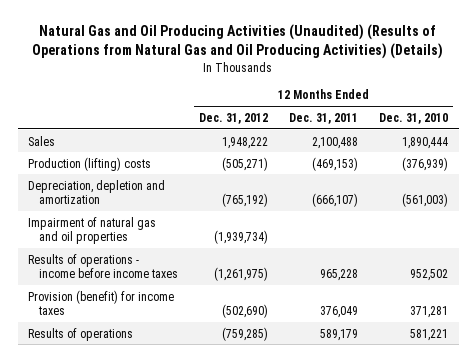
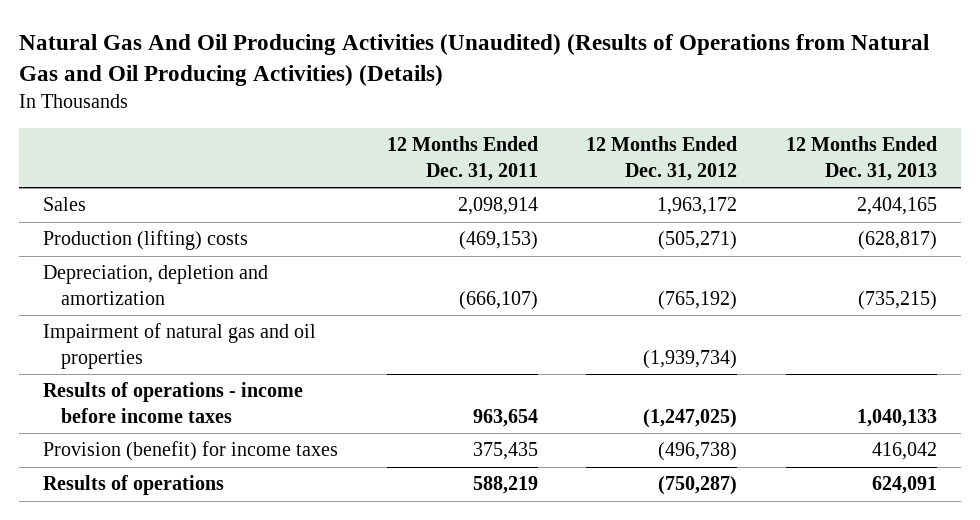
- Natural Gas and Oil Producing Activities (Unaudited) (Results of Operations from Natural Gas and Oil Producing Activities) (Details)
+ Natural Gas And Oil Producing Activities (Unaudited) (Results of Operations from Natural Gas and Oil Producing Activities) (Details)
- | 12 Months Ended Dec. 31, 2012 | 12 Months Ended Dec. 31, 2011 | 12 Months Ended Dec. 31, 2010
+ | 12 Months Ended Dec. 31, 2011 | 12 Months Ended Dec. 31, 2012 | 12 Months Ended Dec. 31, 2013
- Sales | 1,948,222 | 2,100,488 | 1,890,444
+ Sales | 2,098,914 | 1,963,172 | 2,404,165
- Results of operations - income before income taxes | (1,261,975) | 965,228 | 952,502
- Provision (benefit) for income taxes | (502,690) | 376,049 | 371,281
- Results of operations | (759,285) | 589,179 | 581,221
+ Results of operations - income before income taxes | 963,654 | (1,247,025) | 1,040,133
+ Provision (benefit) for income taxes | 375,435 | (496,738) | 416,042
+ Results of operations | 588,219 | (750,287) | 624,091

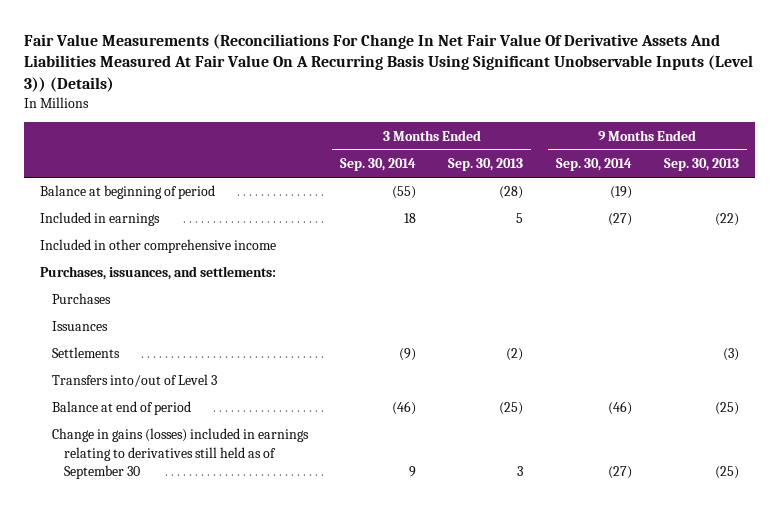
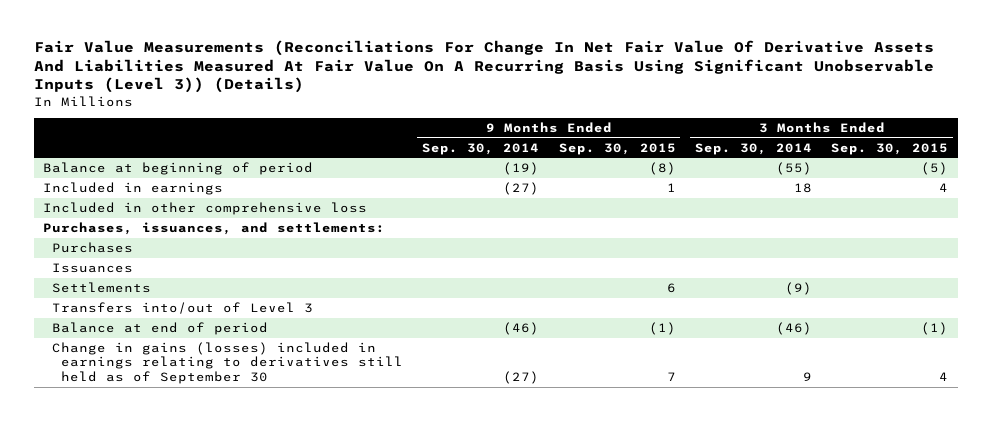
- | 3 Months Ended Sep. 30, 2014 | 3 Months Ended Sep. 30, 2013 | 9 Months Ended Sep. 30, 2014 | 9 Months Ended Sep. 30, 2013
+ | 9 Months Ended Sep. 30, 2014 | 9 Months Ended Sep. 30, 2015 | 3 Months Ended Sep. 30, 2014 | 3 Months Ended Sep. 30, 2015
- Included in other comprehensive income
+ Included in other comprehensive loss

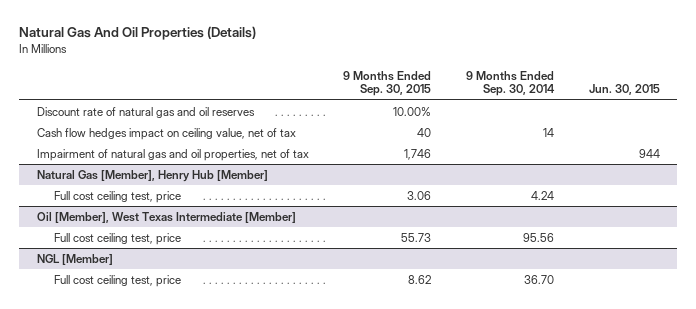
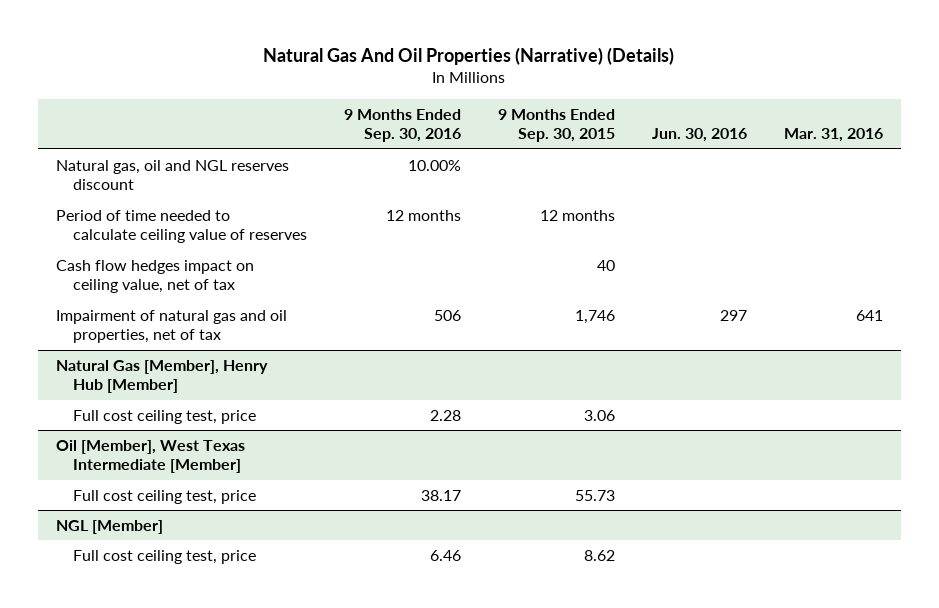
- Natural Gas And Oil Properties (Details)
+ Natural Gas And Oil Properties (Narrative) (Details)
- | 9 Months Ended Sep. 30, 2015 | 9 Months Ended Sep. 30, 2014 | Jun. 30, 2015
+ | 9 Months Ended Sep. 30, 2016 | 9 Months Ended Sep. 30, 2015 | Jun. 30, 2016 | Mar. 31, 2016
- Discount rate of natural gas and oil reserves | 10.00% | |
+ Natural gas, oil and NGL reserves discount | 10.00% | | |
+ Period of time needed to calculate ceiling value of reserves | 12 months | 12 months | |

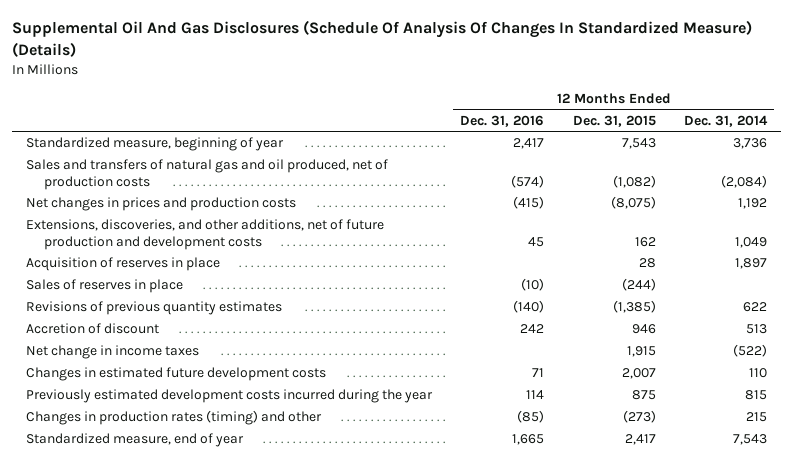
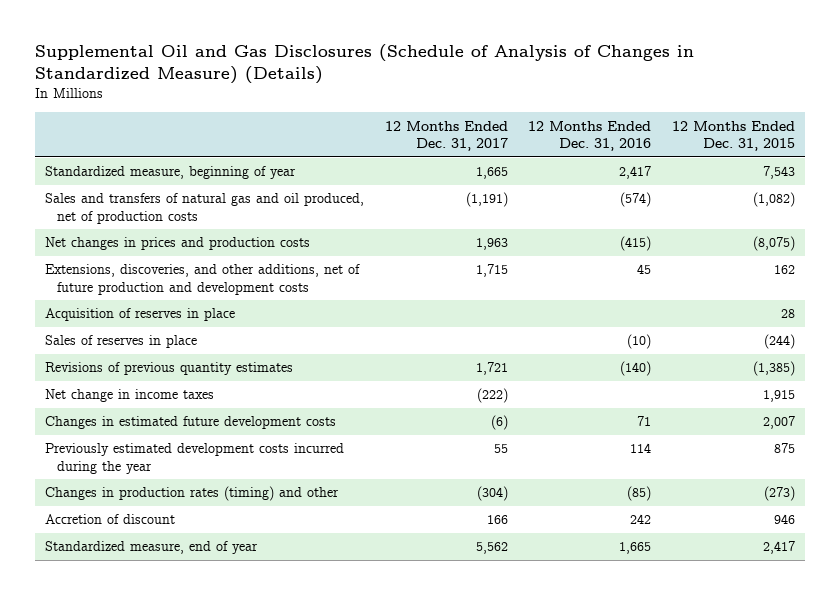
- Supplemental Oil And Gas Disclosures (Schedule Of Analysis Of Changes In Standardized Measure) (Details)
+ Supplemental Oil and Gas Disclosures (Schedule of Analysis of Changes in Standardized Measure) (Details)
- | 12 Months Ended Dec. 31, 2016 | 12 Months Ended Dec. 31, 2015 | 12 Months Ended Dec. 31, 2014
+ | 12 Months Ended Dec. 31, 2017 | 12 Months Ended Dec. 31, 2016 | 12 Months Ended Dec. 31, 2015
moved down: Accretion of discount | 166 | 242 | 946

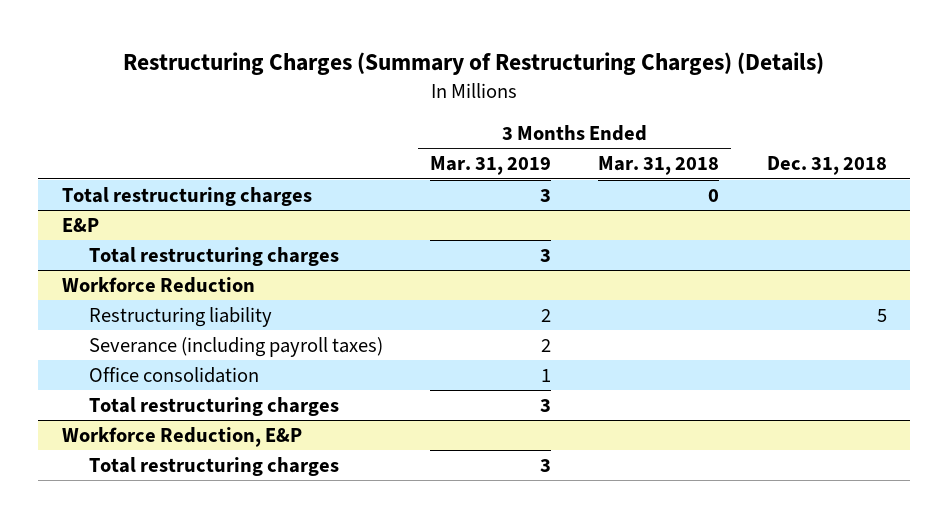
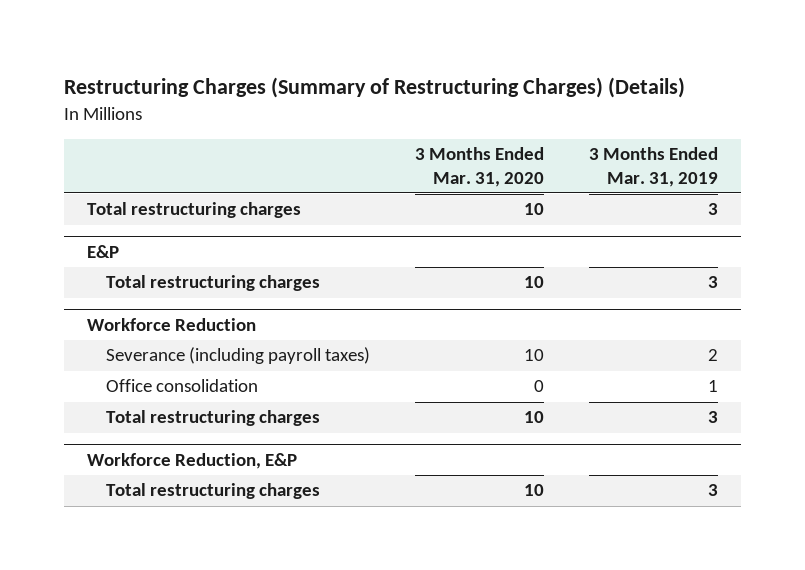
- | 3 Months Ended Mar. 31, 2019 | 3 Months Ended Mar. 31, 2018 | Dec. 31, 2018
+ | 3 Months Ended Mar. 31, 2020 | 3 Months Ended Mar. 31, 2019
@ Workforce Reduction
- Restructuring liability | 2 | | 5

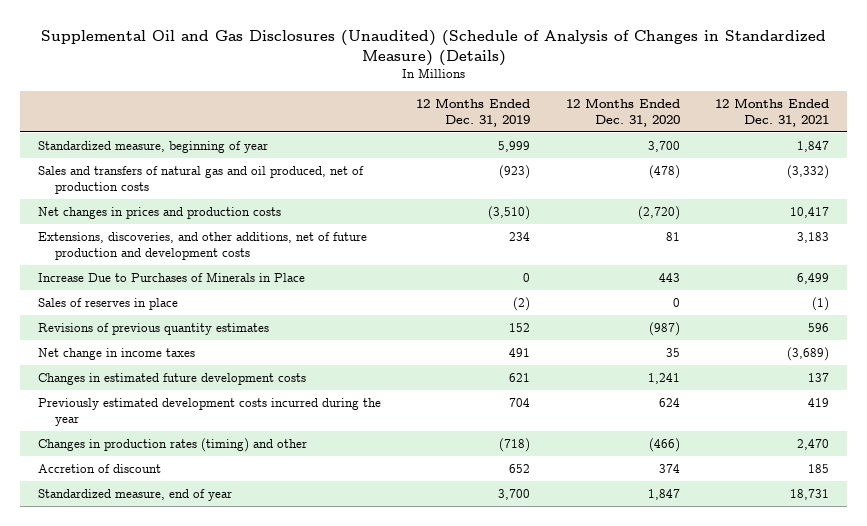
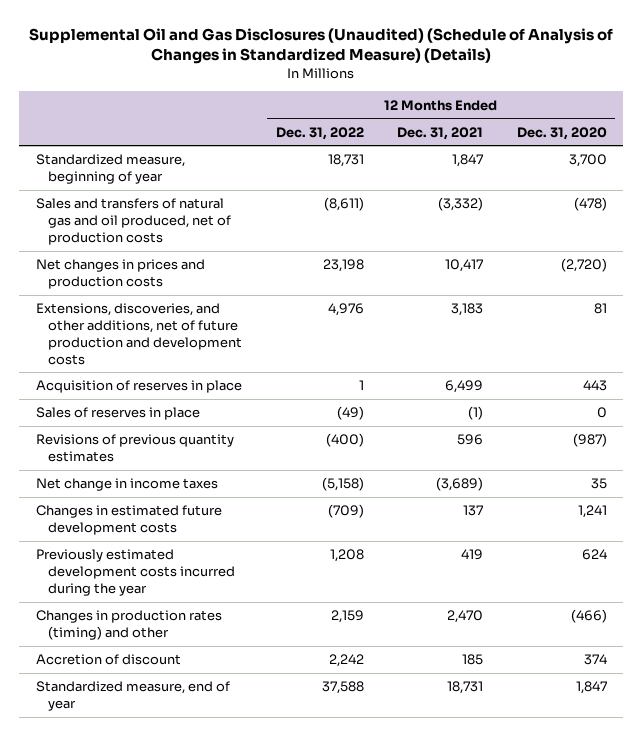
- | 12 Months Ended Dec. 31, 2019 | 12 Months Ended Dec. 31, 2020 | 12 Months Ended Dec. 31, 2021
+ | 12 Months Ended Dec. 31, 2022 | 12 Months Ended Dec. 31, 2021 | 12 Months Ended Dec. 31, 2020
- Increase Due to Purchases of Minerals in Place | 0 | 443 | 6,499
+ Acquisition of reserves in place | 1 | 6,499 | 443

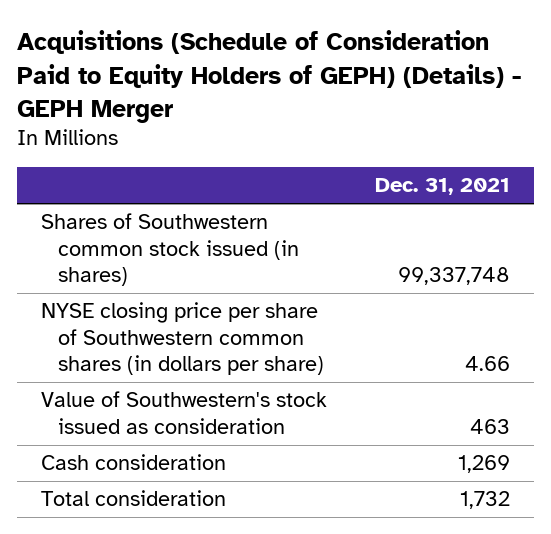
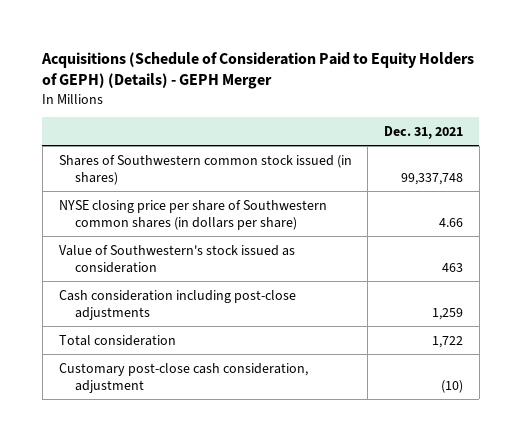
- Cash consideration | 1,269
- Total consideration | 1,732
+ Cash consideration including post-close adjustments | 1,259
+ Total consideration | 1,722
+ Customary post-close cash consideration, adjustment | (10)

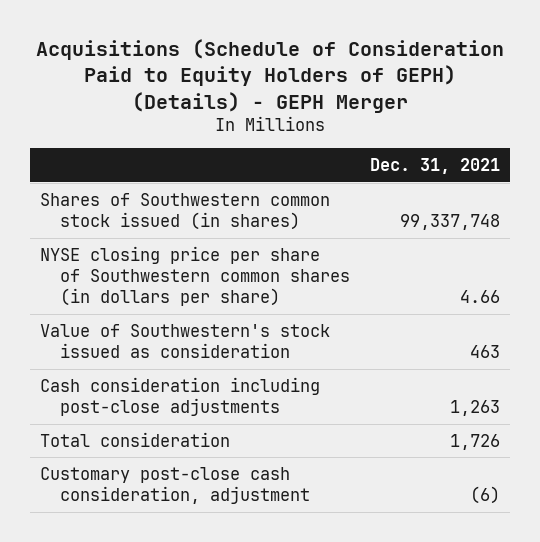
- Cash consideration including post-close adjustments | 1,259
- Total consideration | 1,722
- Customary post-close cash consideration, adjustment | (10)
+ Cash consideration including post-close adjustments | 1,263
+ Total consideration | 1,726
+ Customary post-close cash consideration, adjustment | (6)

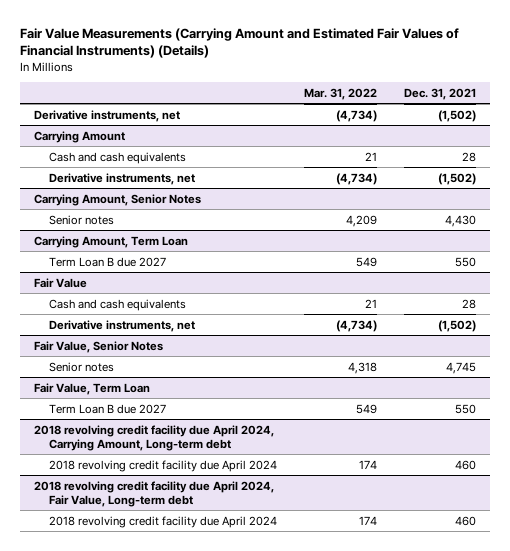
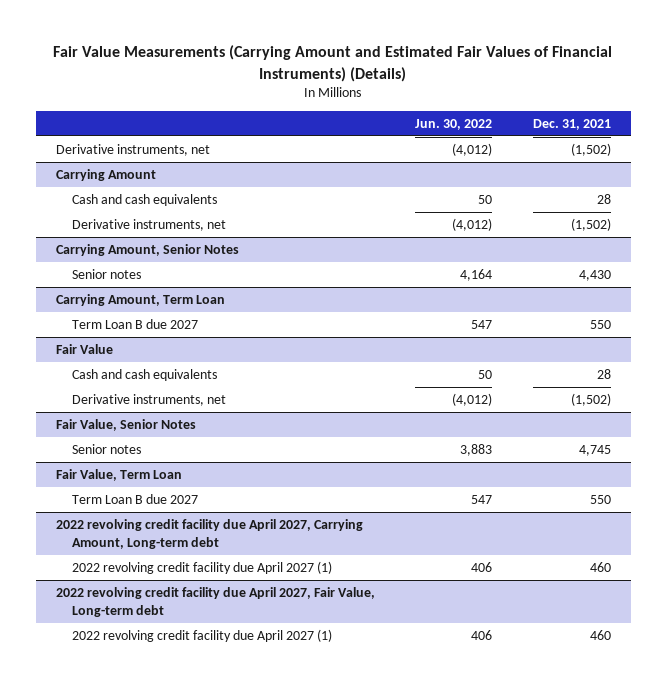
- | Mar. 31, 2022 | Dec. 31, 2021
+ | Jun. 30, 2022 | Dec. 31, 2021
- 2018 revolving credit facility due April 2024, Carrying Amount, Long-term debt
- 2018 revolving credit facility due April 2024 | 174 | 460
- 2018 revolving credit facility due April 2024, Fair Value, Long-term debt
- 2018 revolving credit facility due April 2024 | 174 | 460
+ 2022 revolving credit facility due April 2027, Carrying Amount, Long-term debt
+ 2022 revolving credit facility due April 2027 (1) | 406 | 460
+ 2022 revolving credit facility due April 2027, Fair Value, Long-term debt
+ 2022 revolving credit facility due April 2027 (1) | 406 | 460

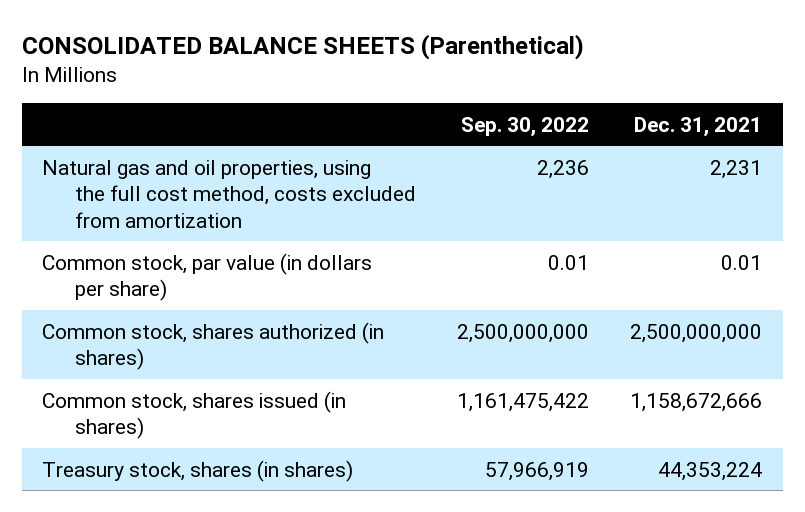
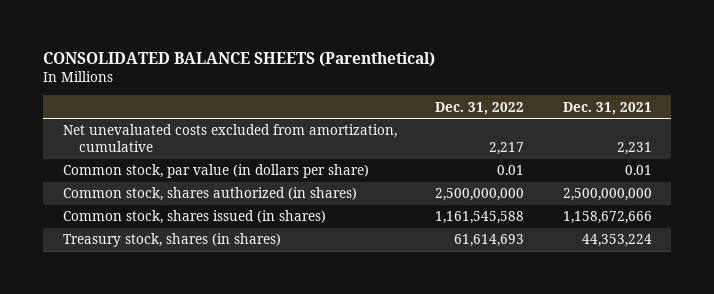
- | Sep. 30, 2022 | Dec. 31, 2021
+ | Dec. 31, 2022 | Dec. 31, 2021
- Natural gas and oil properties, using the full cost method, costs excluded from amortization | 2,236 | 2,231
+ Net unevaluated costs excluded from amortization, cumulative | 2,217 | 2,231

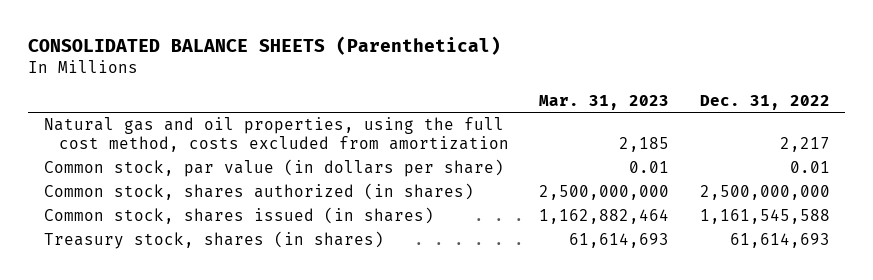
- | Dec. 31, 2022 | Dec. 31, 2021
+ | Mar. 31, 2023 | Dec. 31, 2022
- Net unevaluated costs excluded from amortization, cumulative | 2,217 | 2,231
+ Natural gas and oil properties, using the full cost method, costs excluded from amortization | 2,185 | 2,217

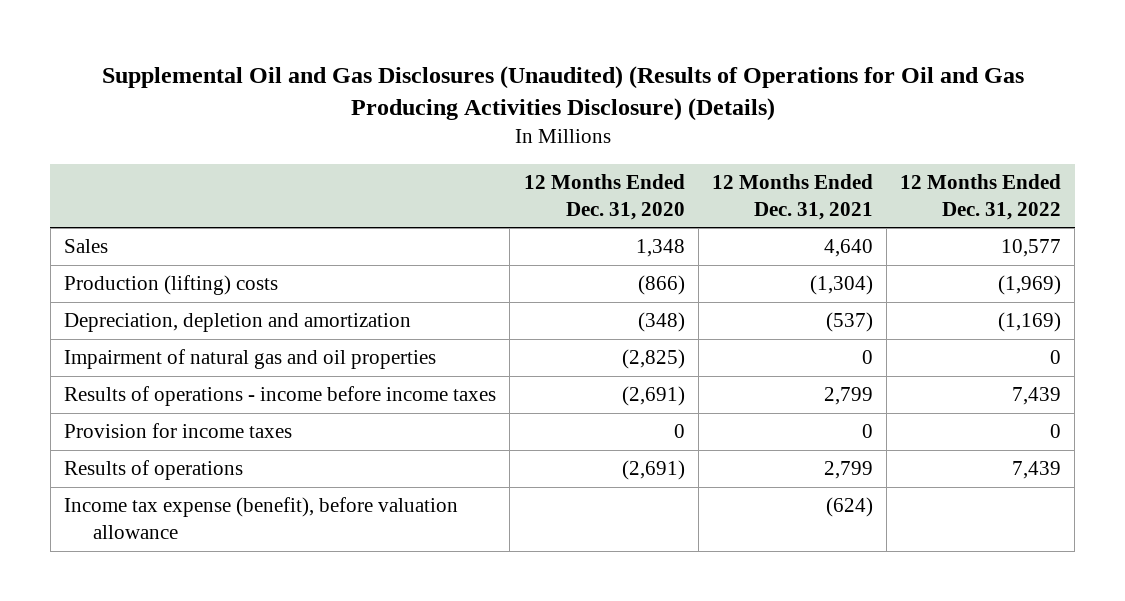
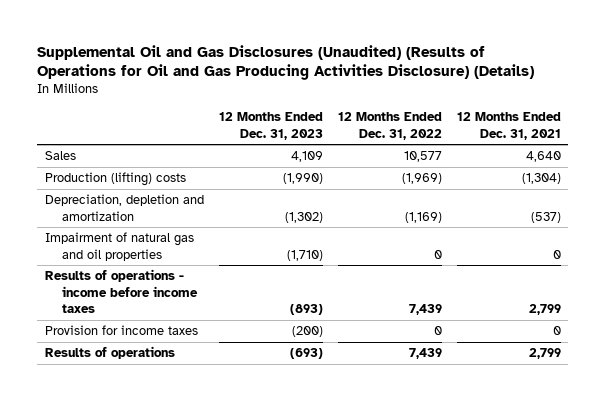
- | 12 Months Ended Dec. 31, 2020 | 12 Months Ended Dec. 31, 2021 | 12 Months Ended Dec. 31, 2022
+ | 12 Months Ended Dec. 31, 2023 | 12 Months Ended Dec. 31, 2022 | 12 Months Ended Dec. 31, 2021
- Income tax expense (benefit), before valuation allowance | | (624) |

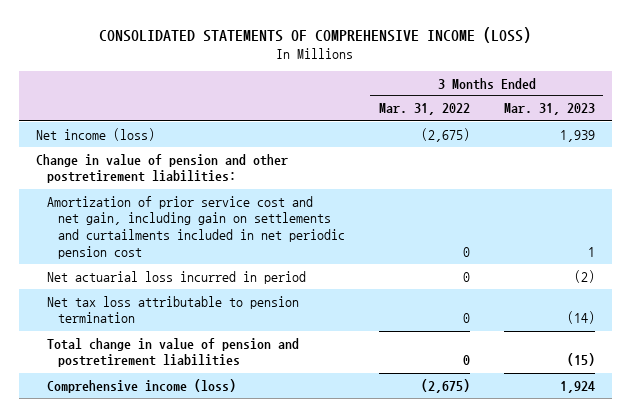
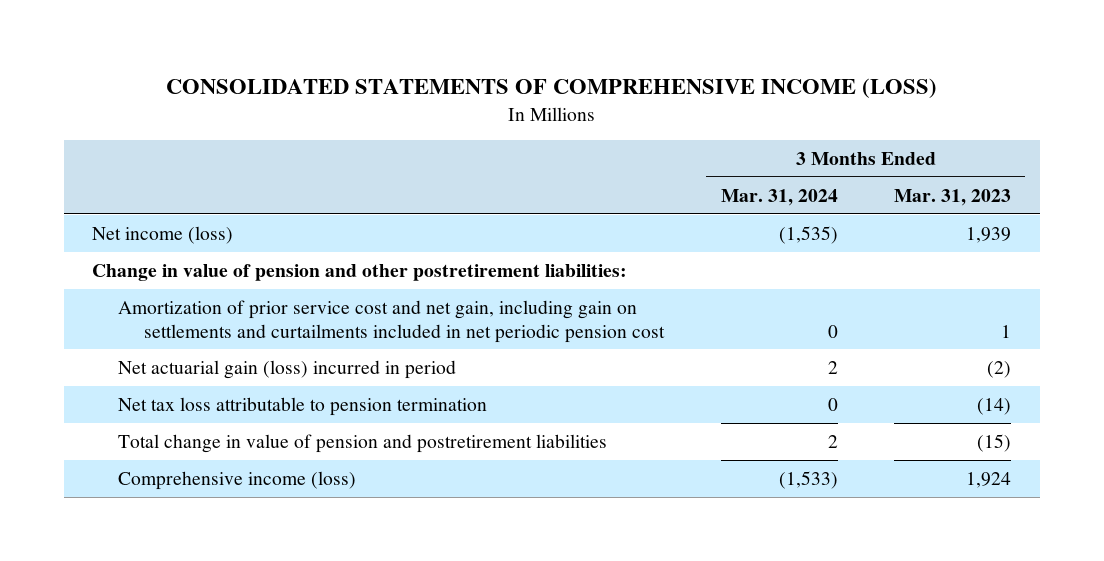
- | 3 Months Ended Mar. 31, 2022 | 3 Months Ended Mar. 31, 2023
+ | 3 Months Ended Mar. 31, 2024 | 3 Months Ended Mar. 31, 2023
- Net actuarial loss incurred in period | 0 | (2)
+ Net actuarial gain (loss) incurred in period | 2 | (2)

